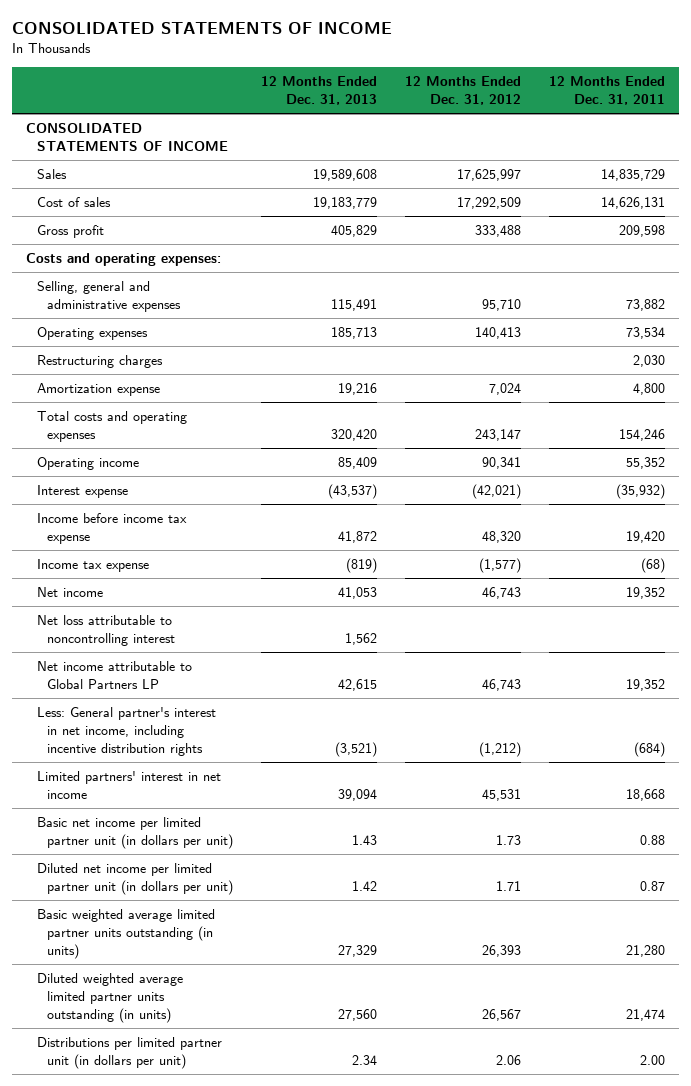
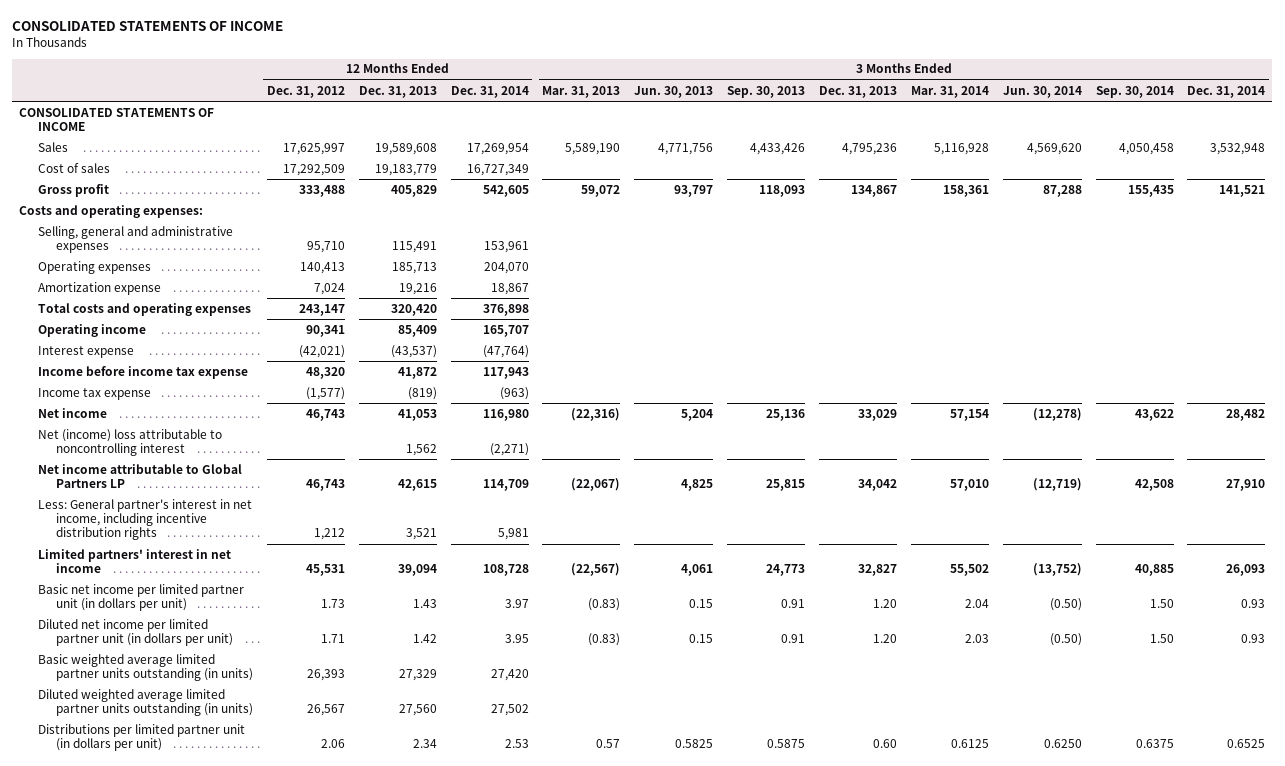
- | 12 Months Ended Dec. 31, 2013 | 12 Months Ended Dec. 31, 2012 | 12 Months Ended Dec. 31, 2011
+ | 12 Months Ended Dec. 31, 2012 | 12 Months Ended Dec. 31, 2013 | 12 Months Ended Dec. 31, 2014 | 3 Months Ended Mar. 31, 2013 | 3 Months Ended Jun. 30, 2013 | 3 Months Ended Sep. 30, 2013 | 3 Months Ended Dec. 31, 2013 | 3 Months Ended Mar. 31, 2014 | 3 Months Ended Jun. 30, 2014 | 3 Months Ended Sep. 30, 2014 | 3 Months Ended Dec. 31, 2014
- Restructuring charges | | | 2,030
- Net loss attributable to noncontrolling interest | 1,562 | |
+ Net (income) loss attributable to noncontrolling interest | | 1,562 | (2,271) | | | | | | | |
- Less: General partner's interest in net income, including incentive distribution rights | (3,521) | (1,212) | (684)
+ Less: General partner's interest in net income, including incentive distribution rights | 1,212 | 3,521 | 5,981 | | | | | | | |

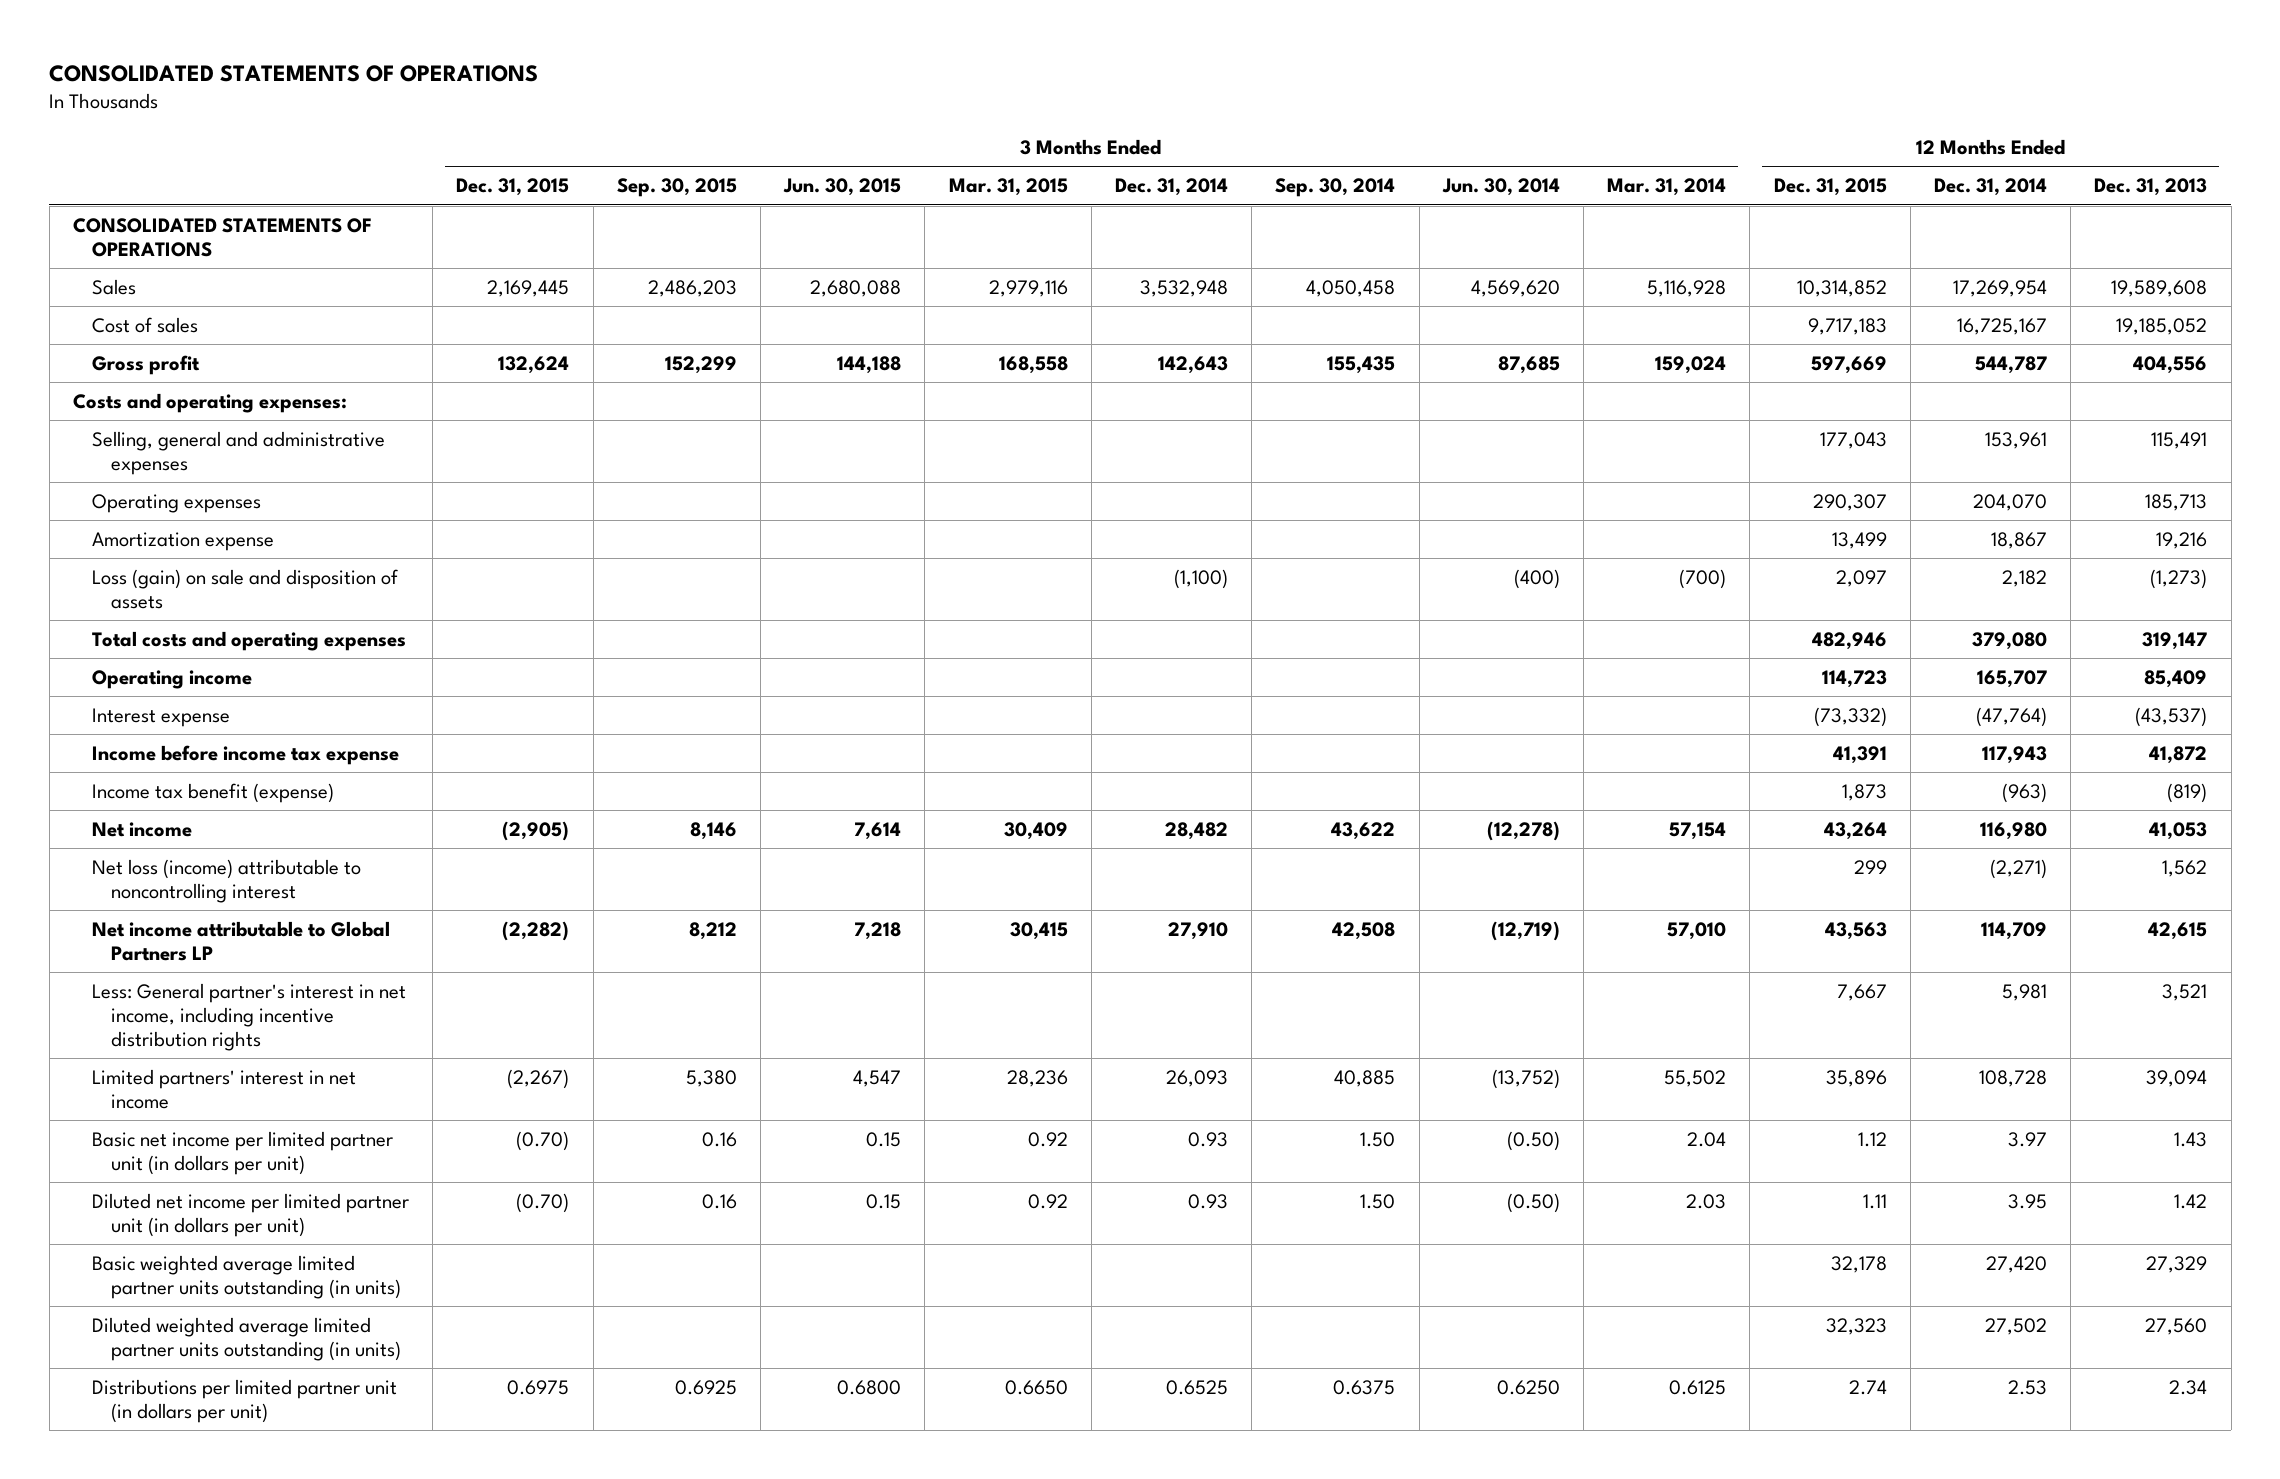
- CONSOLIDATED STATEMENTS OF INCOME
+ CONSOLIDATED STATEMENTS OF OPERATIONS
- | 12 Months Ended Dec. 31, 2012 | 12 Months Ended Dec. 31, 2013 | 12 Months Ended Dec. 31, 2014 | 3 Months Ended Mar. 31, 2013 | 3 Months Ended Jun. 30, 2013 | 3 Months Ended Sep. 30, 2013 | 3 Months Ended Dec. 31, 2013 | 3 Months Ended Mar. 31, 2014 | 3 Months Ended Jun. 30, 2014 | 3 Months Ended Sep. 30, 2014 | 3 Months Ended Dec. 31, 2014
+ | 3 Months Ended Dec. 31, 2015 | 3 Months Ended Sep. 30, 2015 | 3 Months Ended Jun. 30, 2015 | 3 Months Ended Mar. 31, 2015 | 3 Months Ended Dec. 31, 2014 | 3 Months Ended Sep. 30, 2014 | 3 Months Ended Jun. 30, 2014 | 3 Months Ended Mar. 31, 2014 | 12 Months Ended Dec. 31, 2015 | 12 Months Ended Dec. 31, 2014 | 12 Months Ended Dec. 31, 2013
- CONSOLIDATED STATEMENTS OF INCOME
+ CONSOLIDATED STATEMENTS OF OPERATIONS
- Cost of sales | 17,292,509 | 19,183,779 | 16,727,349 | | | | | | | |
- Gross profit | 333,488 | 405,829 | 542,605 | 59,072 | 93,797 | 118,093 | 134,867 | 158,361 | 87,288 | 155,435 | 141,521
+ Cost of sales | | | | | | | | | 9,717,183 | 16,725,167 | 19,185,052
+ Gross profit | 132,624 | 152,299 | 144,188 | 168,558 | 142,643 | 155,435 | 87,685 | 159,024 | 597,669 | 544,787 | 404,556
- Total costs and operating expenses | 243,147 | 320,420 | 376,898 | | | | | | | |
+ Loss (gain) on sale and disposition of assets | | | | | (1,100) | | (400) | (700) | 2,097 | 2,182 | (1,273)
+ Total costs and operating expenses | | | | | | | | | 482,946 | 379,080 | 319,147
- Income tax expense | (1,577) | (819) | (963) | | | | | | | |
+ Income tax benefit (expense) | | | | | | | | | 1,873 | (963) | (819)
- Net (income) loss attributable to noncontrolling interest | | 1,562 | (2,271) | | | | | | | |
+ Net loss (income) attributable to noncontrolling interest | | | | | | | | | 299 | (2,271) | 1,562

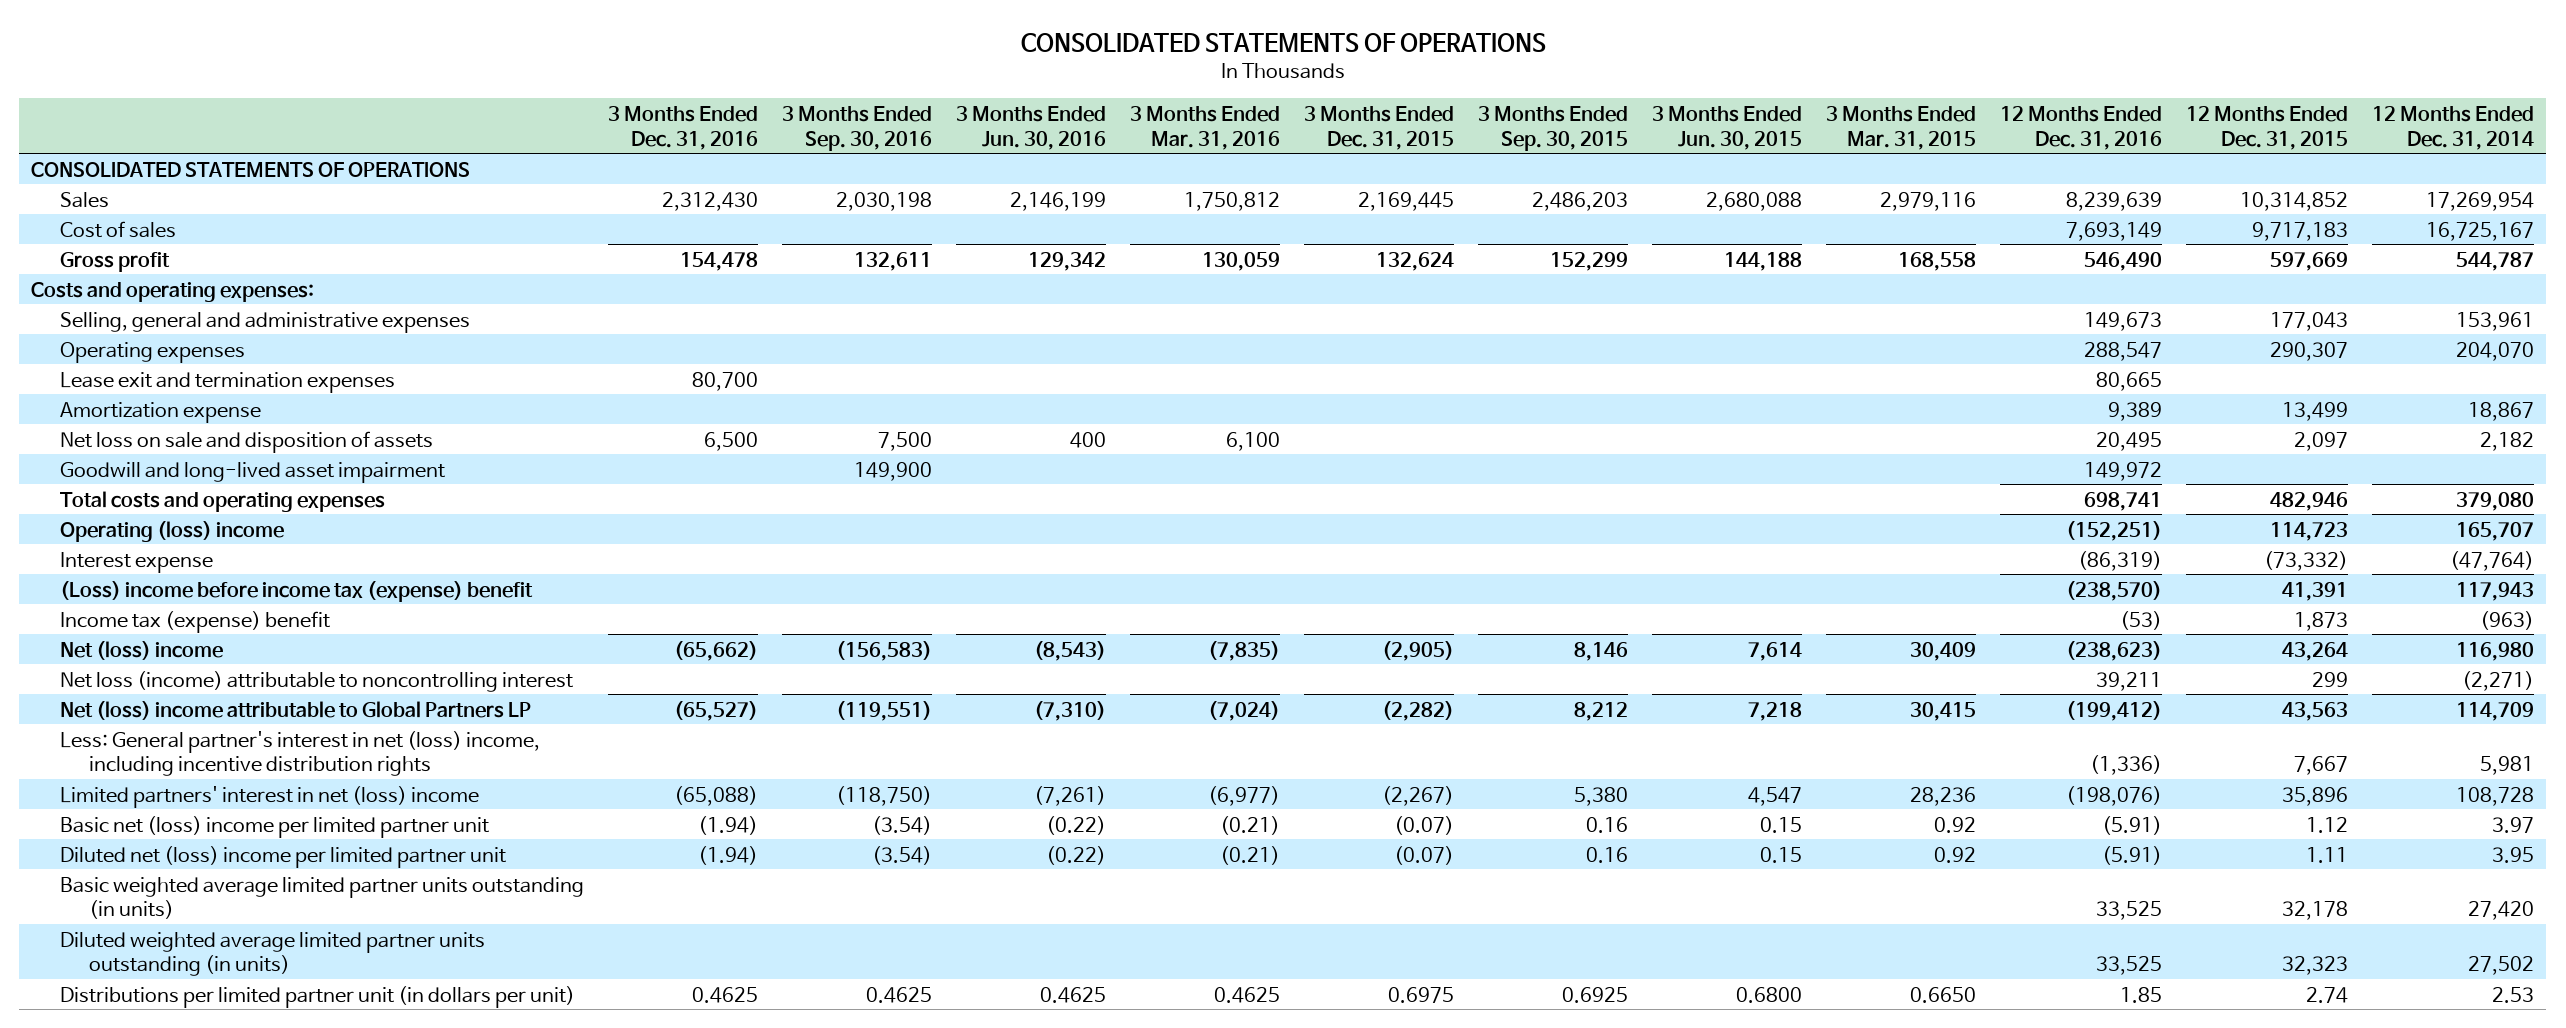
- | 3 Months Ended Dec. 31, 2015 | 3 Months Ended Sep. 30, 2015 | 3 Months Ended Jun. 30, 2015 | 3 Months Ended Mar. 31, 2015 | 3 Months Ended Dec. 31, 2014 | 3 Months Ended Sep. 30, 2014 | 3 Months Ended Jun. 30, 2014 | 3 Months Ended Mar. 31, 2014 | 12 Months Ended Dec. 31, 2015 | 12 Months Ended Dec. 31, 2014 | 12 Months Ended Dec. 31, 2013
+ | 3 Months Ended Dec. 31, 2016 | 3 Months Ended Sep. 30, 2016 | 3 Months Ended Jun. 30, 2016 | 3 Months Ended Mar. 31, 2016 | 3 Months Ended Dec. 31, 2015 | 3 Months Ended Sep. 30, 2015 | 3 Months Ended Jun. 30, 2015 | 3 Months Ended Mar. 31, 2015 | 12 Months Ended Dec. 31, 2016 | 12 Months Ended Dec. 31, 2015 | 12 Months Ended Dec. 31, 2014
+ Lease exit and termination expenses | 80,700 | | | | | | | | 80,665 | |
- Loss (gain) on sale and disposition of assets | | | | | (1,100) | | (400) | (700) | 2,097 | 2,182 | (1,273)
+ Net loss on sale and disposition of assets | 6,500 | 7,500 | 400 | 6,100 | | | | | 20,495 | 2,097 | 2,182
+ Goodwill and long-lived asset impairment | | 149,900 | | | | | | | 149,972 | |
- Operating income | | | | | | | | | 114,723 | 165,707 | 85,409
+ Operating (loss) income | | | | | | | | | (152,251) | 114,723 | 165,707
- Income before income tax expense | | | | | | | | | 41,391 | 117,943 | 41,872
- Income tax benefit (expense) | | | | | | | | | 1,873 | (963) | (819)
- Net income | (2,905) | 8,146 | 7,614 | 30,409 | 28,482 | 43,622 | (12,278) | 57,154 | 43,264 | 116,980 | 41,053
+ (Loss) income before income tax (expense) benefit | | | | | | | | | (238,570) | 41,391 | 117,943
+ Income tax (expense) benefit | | | | | | | | | (53) | 1,873 | (963)
+ Net (loss) income | (65,662) | (156,583) | (8,543) | (7,835) | (2,905) | 8,146 | 7,614 | 30,409 | (238,623) | 43,264 | 116,980
- Net income attributable to Global Partners LP | (2,282) | 8,212 | 7,218 | 30,415 | 27,910 | 42,508 | (12,719) | 57,010 | 43,563 | 114,709 | 42,615
- Less: General partner's interest in net income, including incentive distribution rights | | | | | | | | | 7,667 | 5,981 | 3,521
- Limited partners' interest in net income | (2,267) | 5,380 | 4,547 | 28,236 | 26,093 | 40,885 | (13,752) | 55,502 | 35,896 | 108,728 | 39,094
- Basic net income per limited partner unit (in dollars per unit) | (0.70) | 0.16 | 0.15 | 0.92 | 0.93 | 1.50 | (0.50) | 2.04 | 1.12 | 3.97 | 1.43
- Diluted net income per limited partner unit (in dollars per unit) | (0.70) | 0.16 | 0.15 | 0.92 | 0.93 | 1.50 | (0.50) | 2.03 | 1.11 | 3.95 | 1.42
+ Net (loss) income attributable to Global Partners LP | (65,527) | (119,551) | (7,310) | (7,024) | (2,282) | 8,212 | 7,218 | 30,415 | (199,412) | 43,563 | 114,709
+ Less: General partner's interest in net (loss) income, including incentive distribution rights | | | | | | | | | (1,336) | 7,667 | 5,981
+ Limited partners' interest in net (loss) income | (65,088) | (118,750) | (7,261) | (6,977) | (2,267) | 5,380 | 4,547 | 28,236 | (198,076) | 35,896 | 108,728
+ Basic net (loss) income per limited partner unit | (1.94) | (3.54) | (0.22) | (0.21) | (0.07) | 0.16 | 0.15 | 0.92 | (5.91) | 1.12 | 3.97
+ Diluted net (loss) income per limited partner unit | (1.94) | (3.54) | (0.22) | (0.21) | (0.07) | 0.16 | 0.15 | 0.92 | (5.91) | 1.11 | 3.95

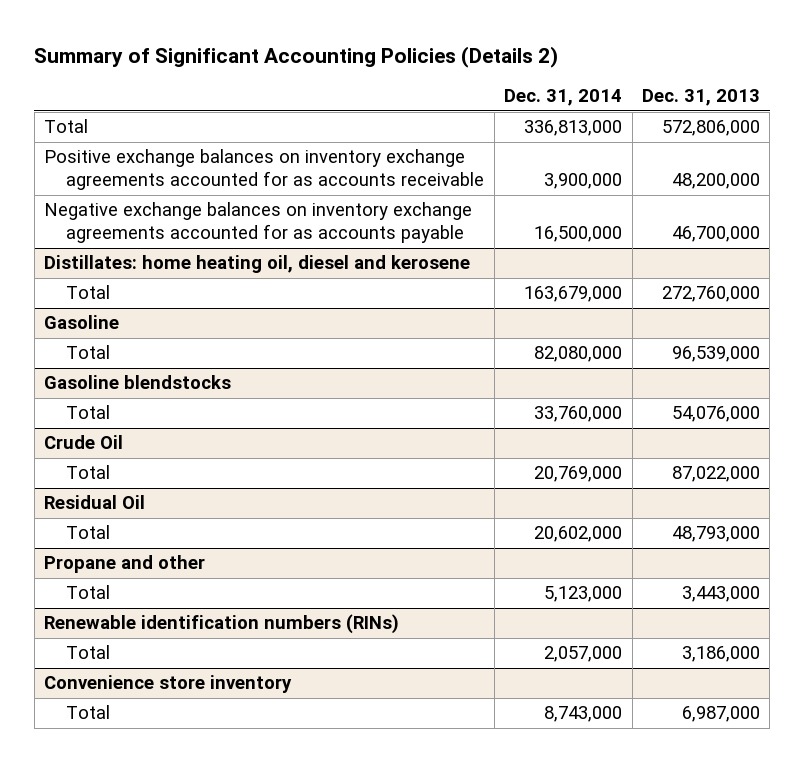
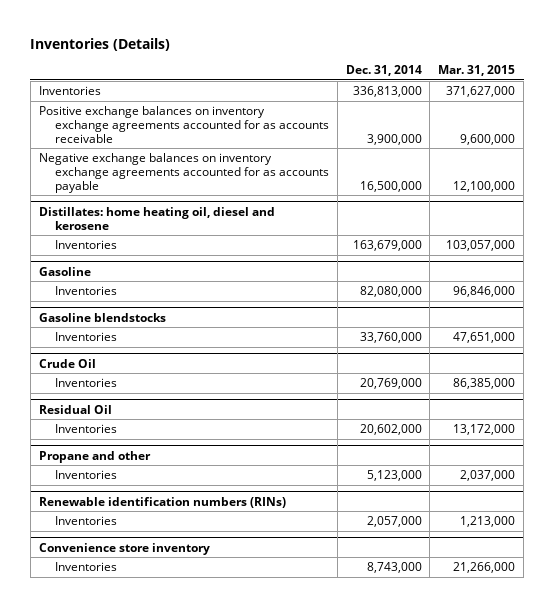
- Summary of Significant Accounting Policies (Details 2)
+ Inventories (Details)
- | Dec. 31, 2014 | Dec. 31, 2013
+ | Dec. 31, 2014 | Mar. 31, 2015
- Total | 336,813,000 | 572,806,000
+ Inventories | 336,813,000 | 371,627,000
@ Distillates: home heating oil, diesel and kerosene
- Total | 163,679,000 | 272,760,000
+ Inventories | 163,679,000 | 103,057,000
@ Gasoline
- Total | 82,080,000 | 96,539,000
+ Inventories | 82,080,000 | 96,846,000
@ Gasoline blendstocks
- Total | 33,760,000 | 54,076,000
+ Inventories | 33,760,000 | 47,651,000
@ Crude Oil
- Total | 20,769,000 | 87,022,000
+ Inventories | 20,769,000 | 86,385,000
@ Residual Oil
- Total | 20,602,000 | 48,793,000
+ Inventories | 20,602,000 | 13,172,000
@ Propane and other
- Total | 5,123,000 | 3,443,000
+ Inventories | 5,123,000 | 2,037,000
@ Renewable identification numbers (RINs)
- Total | 2,057,000 | 3,186,000
+ Inventories | 2,057,000 | 1,213,000
@ Convenience store inventory
- Total | 8,743,000 | 6,987,000
+ Inventories | 8,743,000 | 21,266,000

